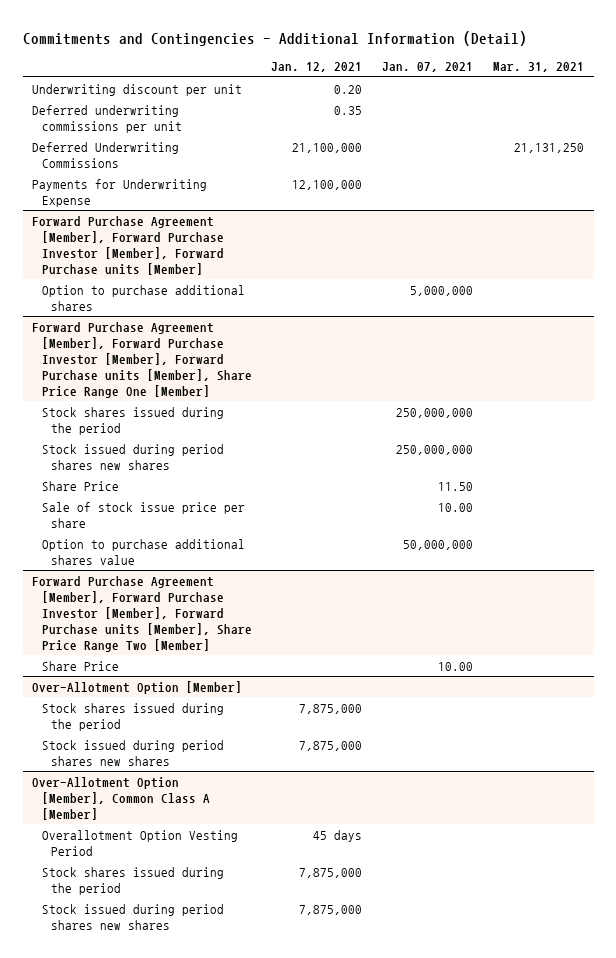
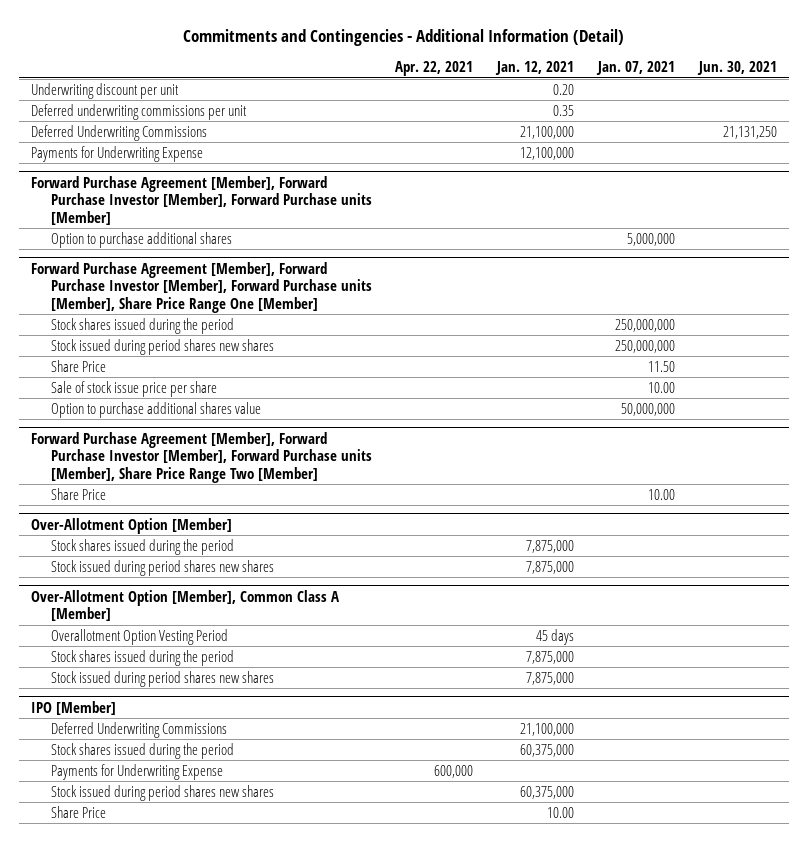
- | Jan. 12, 2021 | Jan. 07, 2021 | Mar. 31, 2021
+ | Apr. 22, 2021 | Jan. 12, 2021 | Jan. 07, 2021 | Jun. 30, 2021
+ IPO [Member]
+ Deferred Underwriting Commissions | | 21,100,000 | |
+ Stock shares issued during the period | | 60,375,000 | |
+ Payments for Underwriting Expense | 600,000 | | |
+ Stock issued during period shares new shares | | 60,375,000 | |
+ Share Price | | 10.00 | |

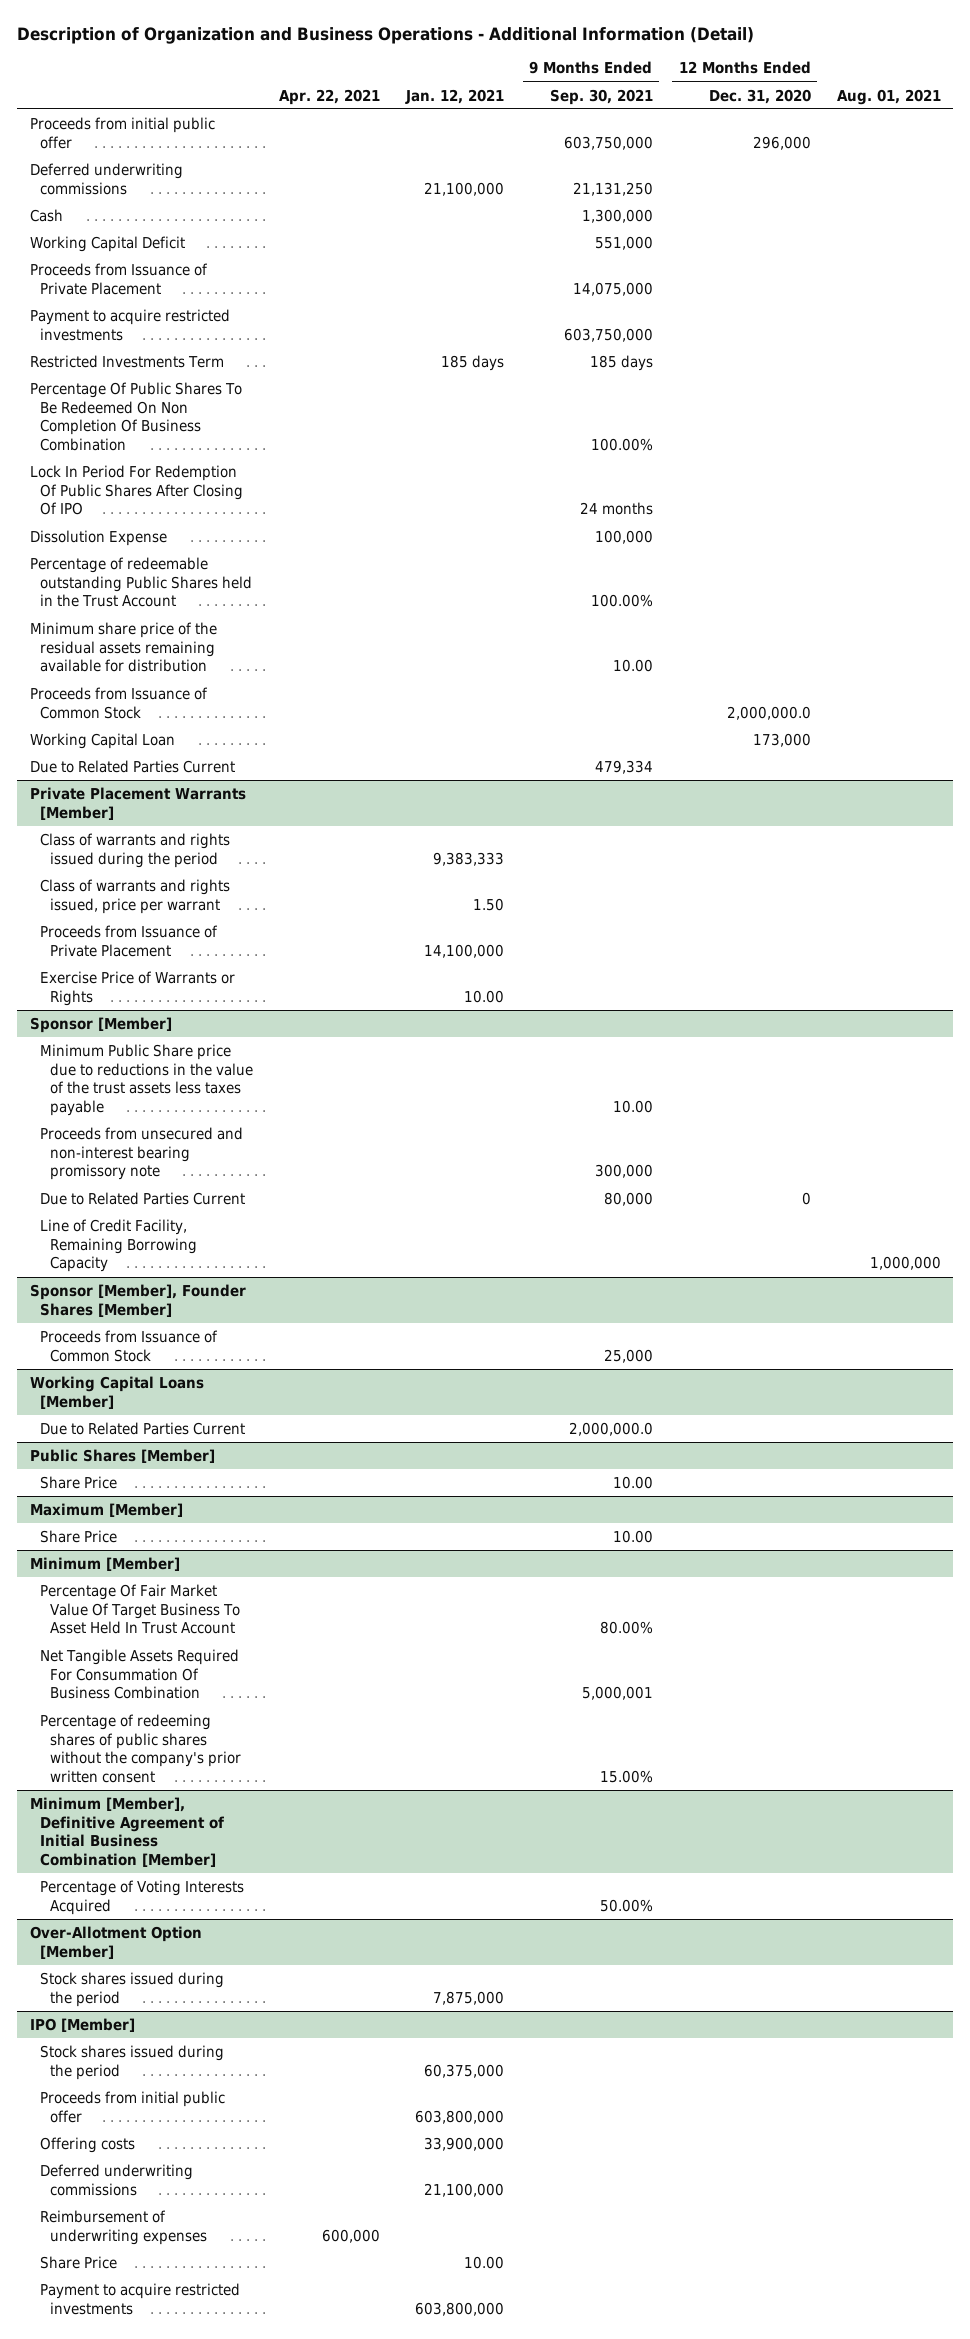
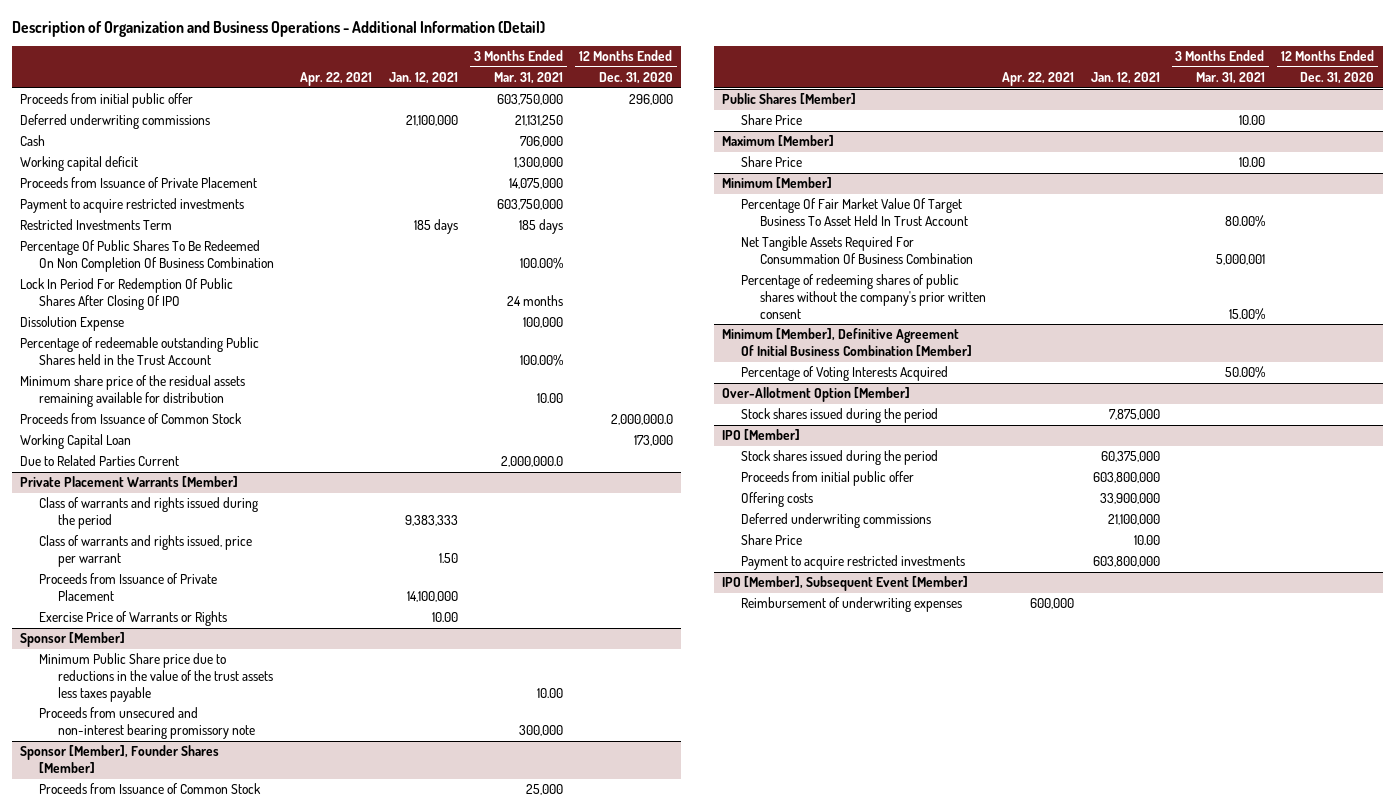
- | Apr. 22, 2021 | Jan. 12, 2021 | 9 Months Ended Sep. 30, 2021 | 12 Months Ended Dec. 31, 2020 | Aug. 01, 2021
+ | Apr. 22, 2021 | Jan. 12, 2021 | 3 Months Ended Mar. 31, 2021 | 12 Months Ended Dec. 31, 2020
- Working Capital Deficit | | | 551,000 | |
+ Working capital deficit | | | 1,300,000 |
@ Sponsor [Member]
- Due to Related Parties Current | | | 80,000 | 0 |
- Line of Credit Facility, Remaining Borrowing Capacity | | | | | 1,000,000
- Working Capital Loans [Member]
- Due to Related Parties Current | | | 2,000,000.0 | |
- Minimum [Member], Definitive Agreement of Initial Business Combination [Member]
+ Minimum [Member], Definitive Agreement Of Initial Business Combination [Member]
@ IPO [Member]
- Reimbursement of underwriting expenses | 600,000 | | | |
+ IPO [Member], Subsequent Event [Member]
+ Reimbursement of underwriting expenses | 600,000 | | |

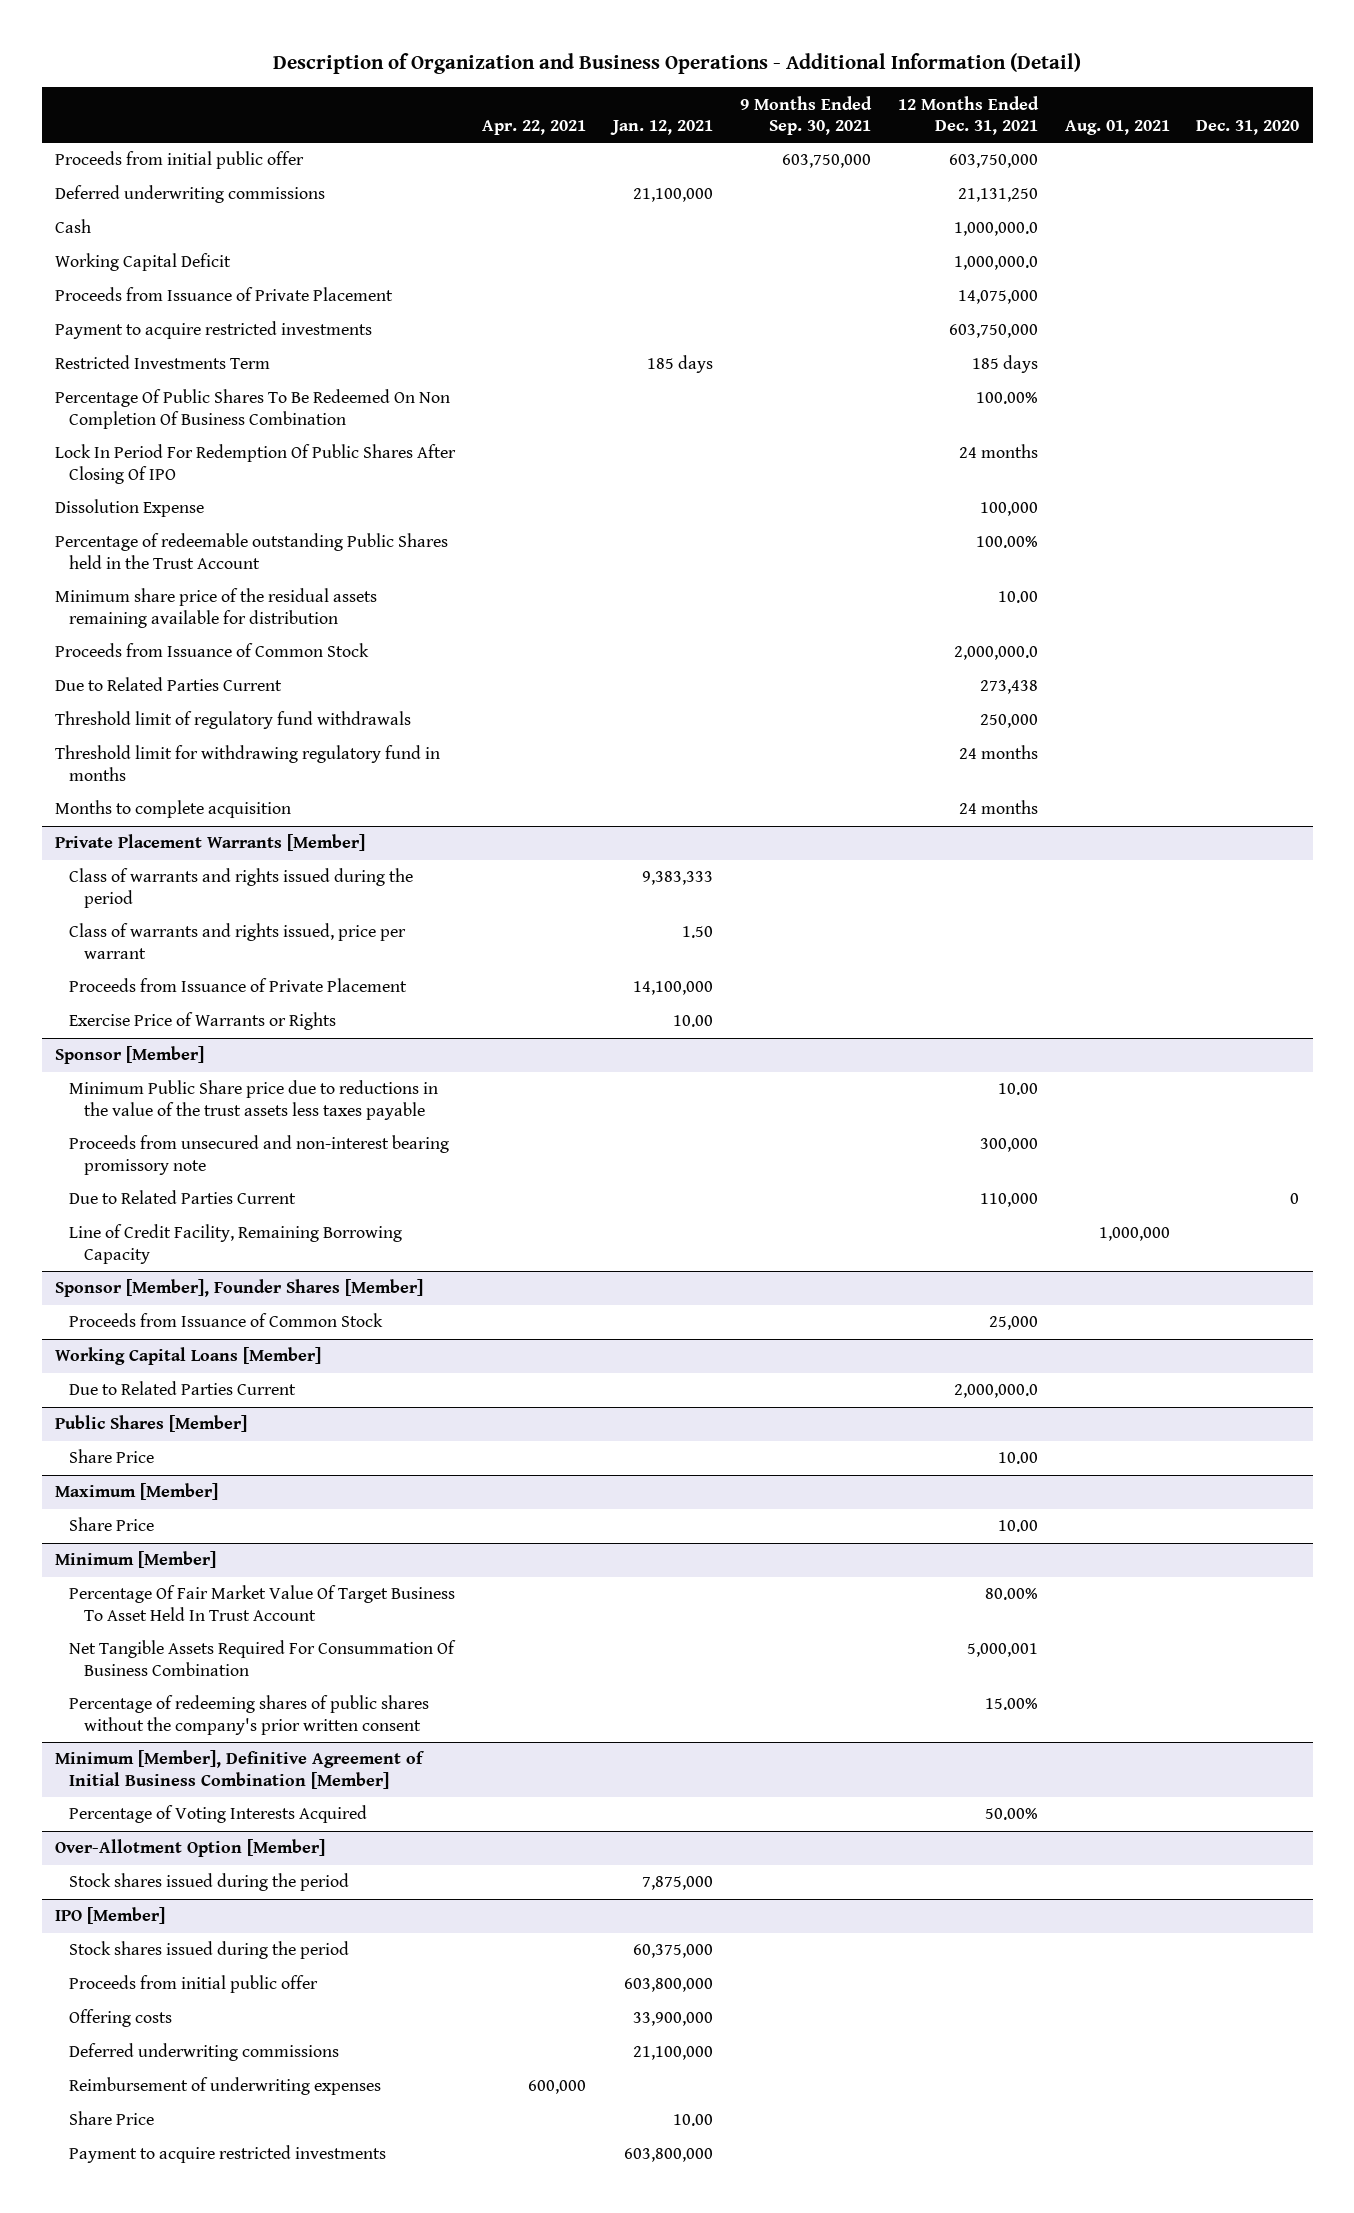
- | Apr. 22, 2021 | Jan. 12, 2021 | 3 Months Ended Mar. 31, 2021 | 12 Months Ended Dec. 31, 2020
+ | Apr. 22, 2021 | Jan. 12, 2021 | 9 Months Ended Sep. 30, 2021 | 12 Months Ended Dec. 31, 2021 | Aug. 01, 2021 | Dec. 31, 2020
- Working capital deficit | | | 1,300,000 |
+ Working Capital Deficit | | | | 1,000,000.0 | |
- Working Capital Loan | | | | 173,000
+ Threshold limit of regulatory fund withdrawals | | | | 250,000 | |
+ Threshold limit for withdrawing regulatory fund in months | | | | 24 months | |
+ Months to complete acquisition | | | | 24 months | |
@ Sponsor [Member]
+ Due to Related Parties Current | | | | 110,000 | | 0
+ Line of Credit Facility, Remaining Borrowing Capacity | | | | | 1,000,000 |
+ Working Capital Loans [Member]
+ Due to Related Parties Current | | | | 2,000,000.0 | |
- Minimum [Member], Definitive Agreement Of Initial Business Combination [Member]
+ Minimum [Member], Definitive Agreement of Initial Business Combination [Member]
@ IPO [Member]
+ Reimbursement of underwriting expenses | 600,000 | | | | |
- IPO [Member], Subsequent Event [Member]
- Reimbursement of underwriting expenses | 600,000 | | |

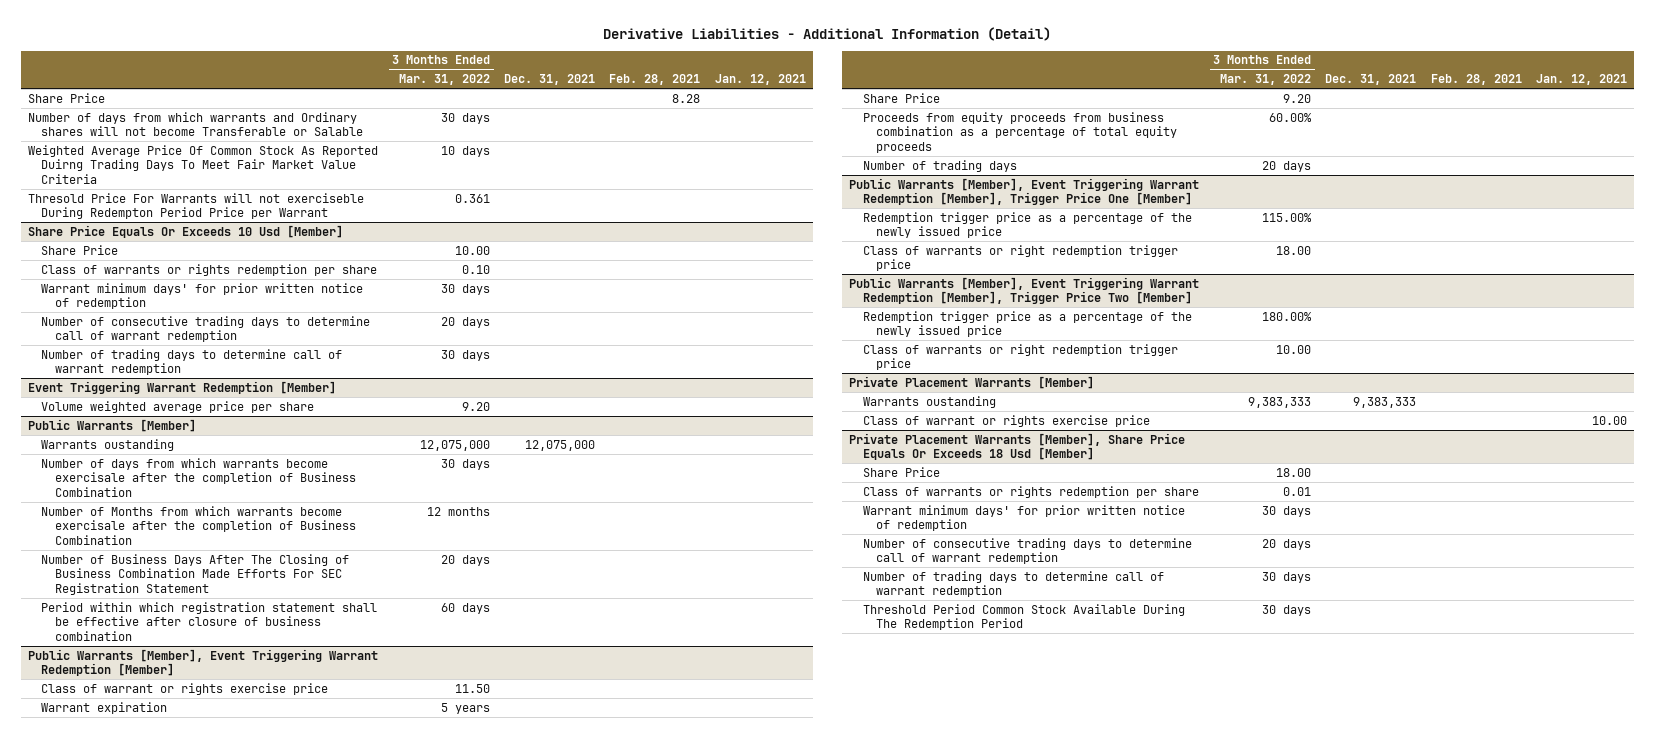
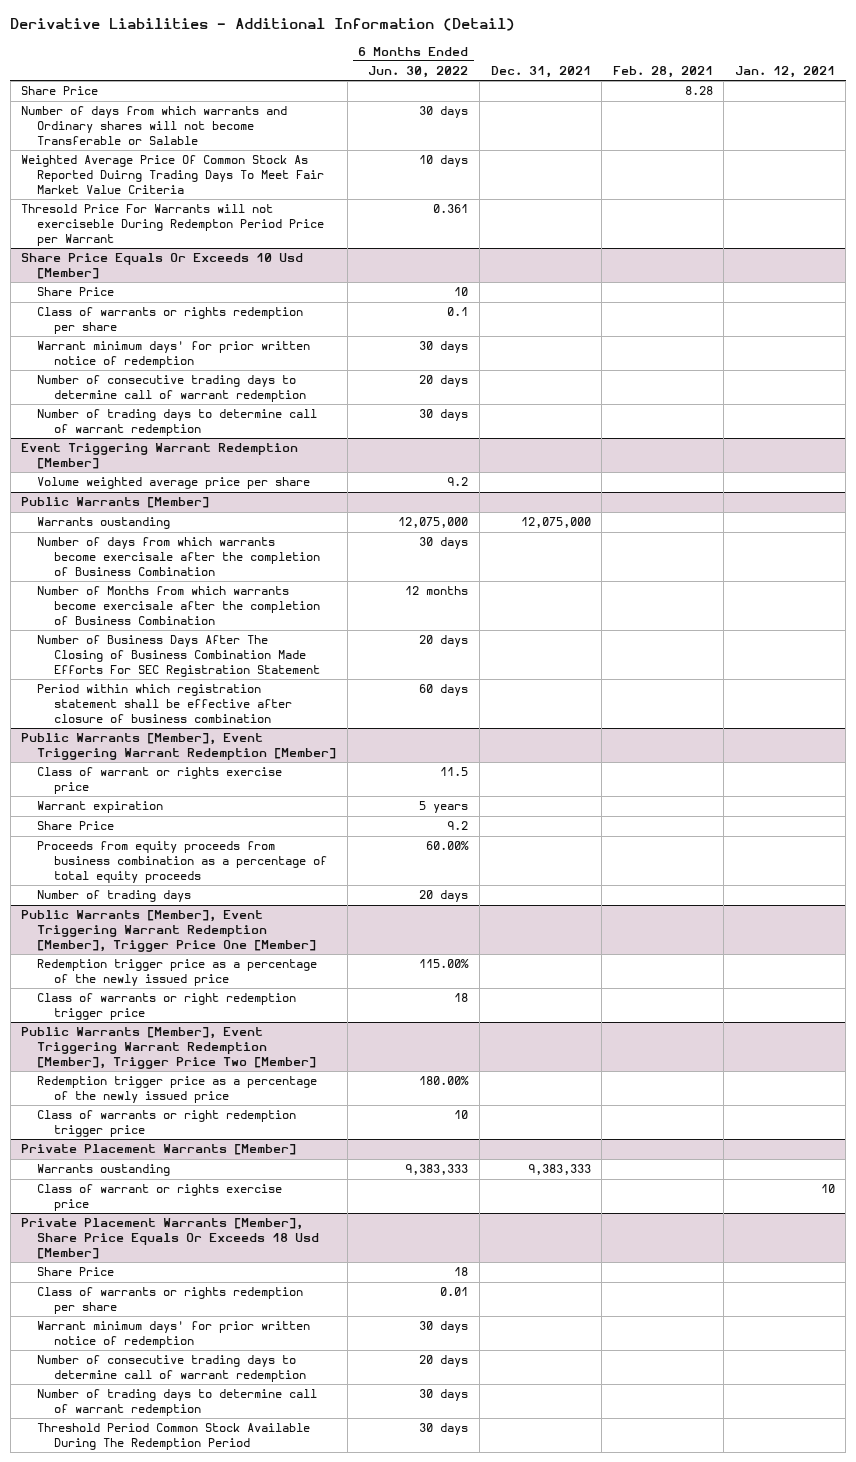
- | 3 Months Ended Mar. 31, 2022 | Dec. 31, 2021 | Feb. 28, 2021 | Jan. 12, 2021
+ | 6 Months Ended Jun. 30, 2022 | Dec. 31, 2021 | Feb. 28, 2021 | Jan. 12, 2021
@ Private Placement Warrants [Member]
- Class of warrant or rights exercise price | | | | 10.00
+ Class of warrant or rights exercise price | | | | 10

